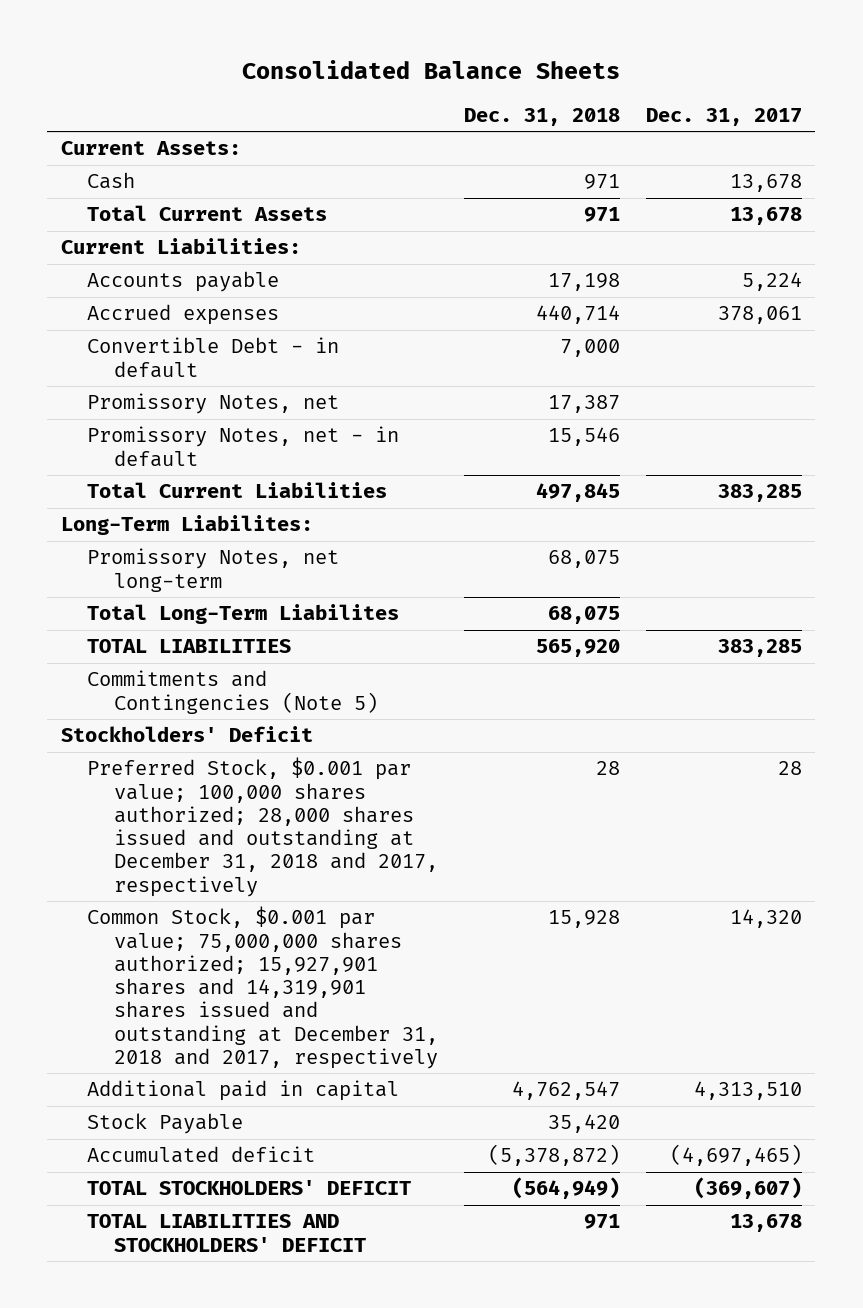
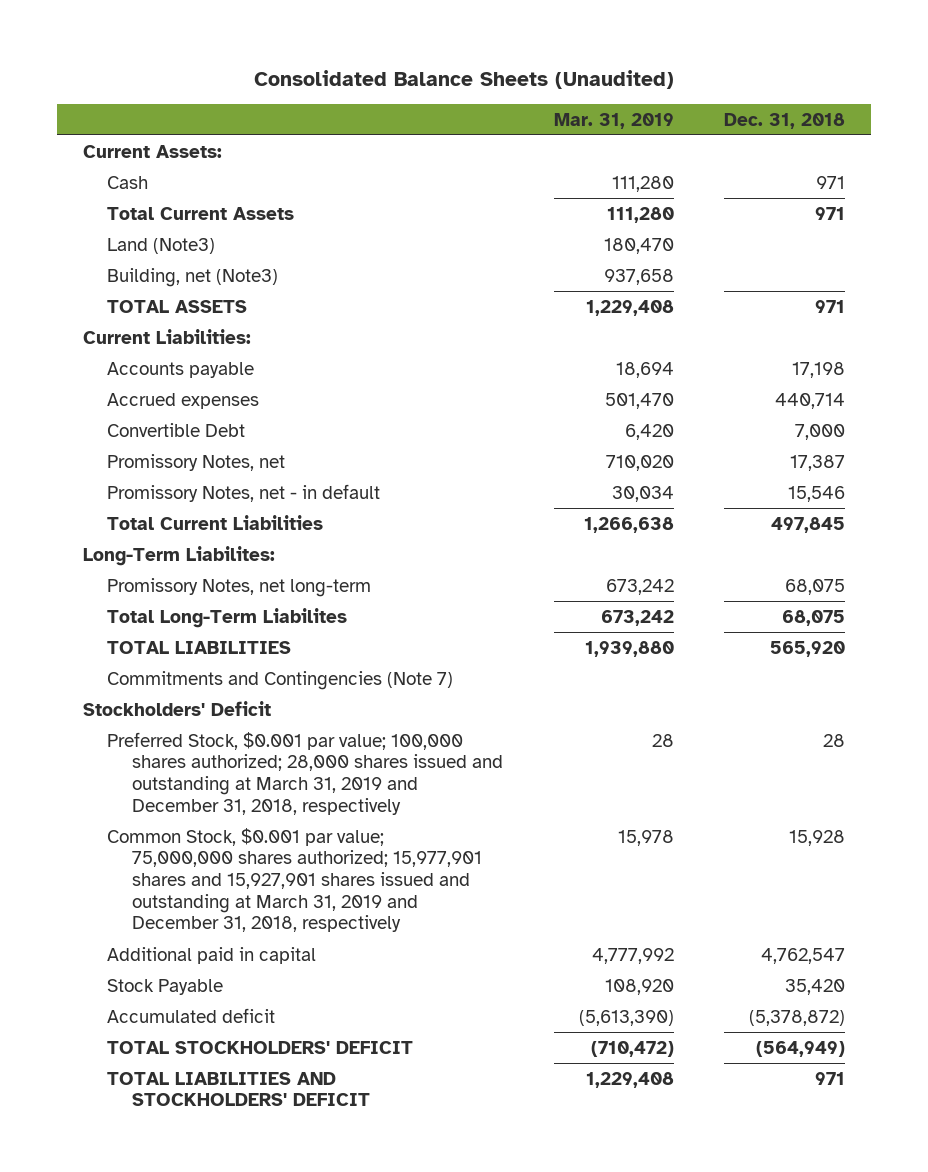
- Consolidated Balance Sheets
+ Consolidated Balance Sheets (Unaudited)
- | Dec. 31, 2018 | Dec. 31, 2017
+ | Mar. 31, 2019 | Dec. 31, 2018
+ Land (Note3) | 180,470 |
+ Building, net (Note3) | 937,658 |
+ TOTAL ASSETS | 1,229,408 | 971
- Convertible Debt - in default | 7,000 |
+ Convertible Debt | 6,420 | 7,000
- Commitments and Contingencies (Note 5)
+ Commitments and Contingencies (Note 7)
- Preferred Stock, $0.001 par value; 100,000 shares authorized; 28,000 shares issued and outstanding at December 31, 2018 and 2017, respectively | 28 | 28
- Common Stock, $0.001 par value; 75,000,000 shares authorized; 15,927,901 shares and 14,319,901 shares issued and outstanding at December 31, 2018 and 2017, respectively | 15,928 | 14,320
+ Preferred Stock, $0.001 par value; 100,000 shares authorized; 28,000 shares issued and outstanding at March 31, 2019 and December 31, 2018, respectively | 28 | 28
+ Common Stock, $0.001 par value; 75,000,000 shares authorized; 15,977,901 shares and 15,927,901 shares issued and outstanding at March 31, 2019 and December 31, 2018, respectively | 15,978 | 15,928

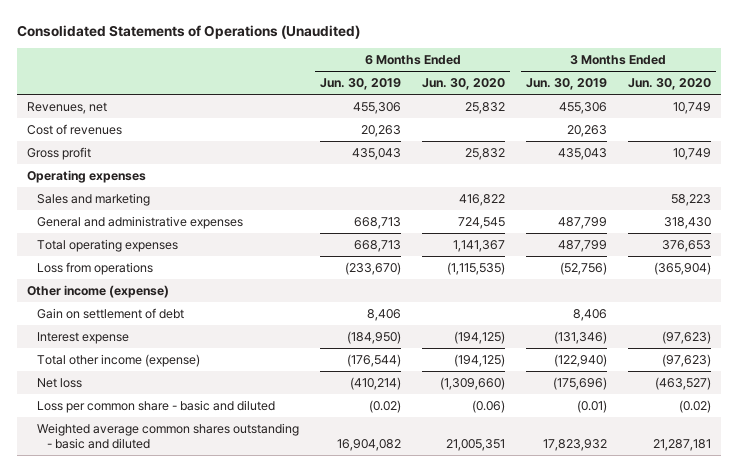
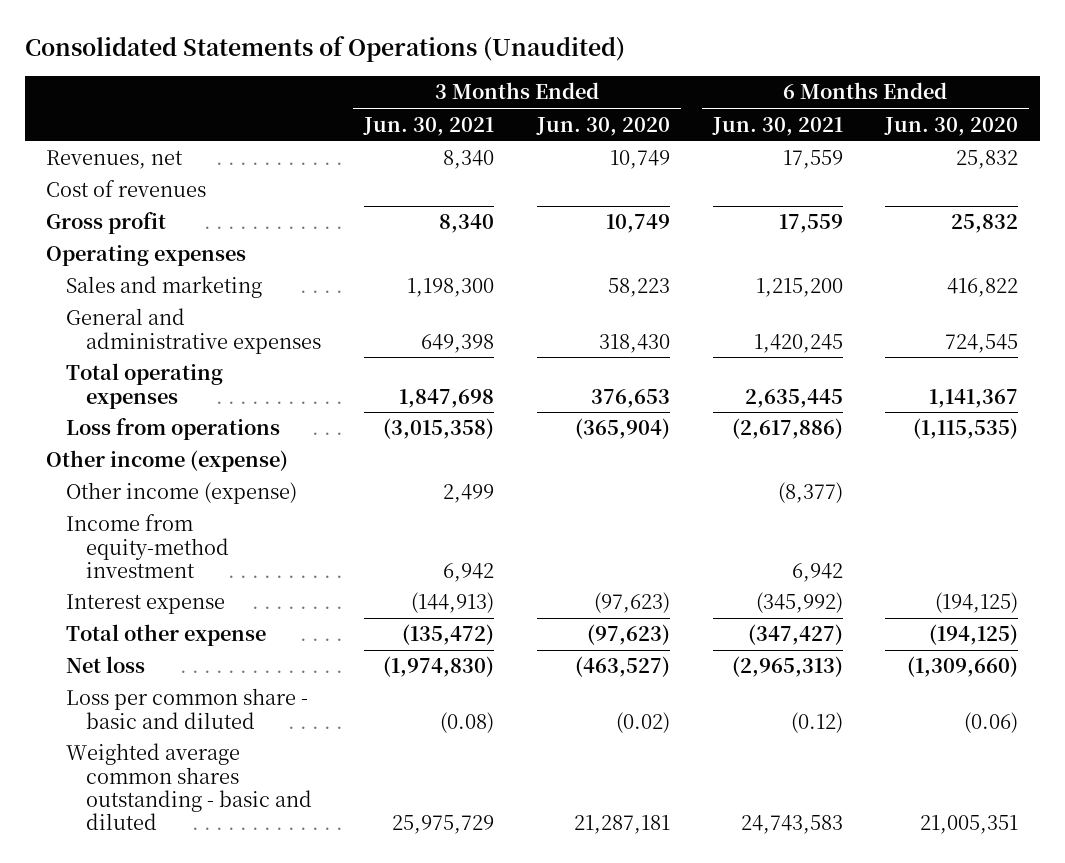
- | 6 Months Ended Jun. 30, 2019 | 6 Months Ended Jun. 30, 2020 | 3 Months Ended Jun. 30, 2019 | 3 Months Ended Jun. 30, 2020
+ | 3 Months Ended Jun. 30, 2021 | 3 Months Ended Jun. 30, 2020 | 6 Months Ended Jun. 30, 2021 | 6 Months Ended Jun. 30, 2020
- Gain on settlement of debt | 8,406 | | 8,406 |
+ Other income (expense) | 2,499 | | (8,377) |
+ Income from equity-method investment | 6,942 | | 6,942 |
- Total other income (expense) | (176,544) | (194,125) | (122,940) | (97,623)
+ Total other expense | (135,472) | (97,623) | (347,427) | (194,125)

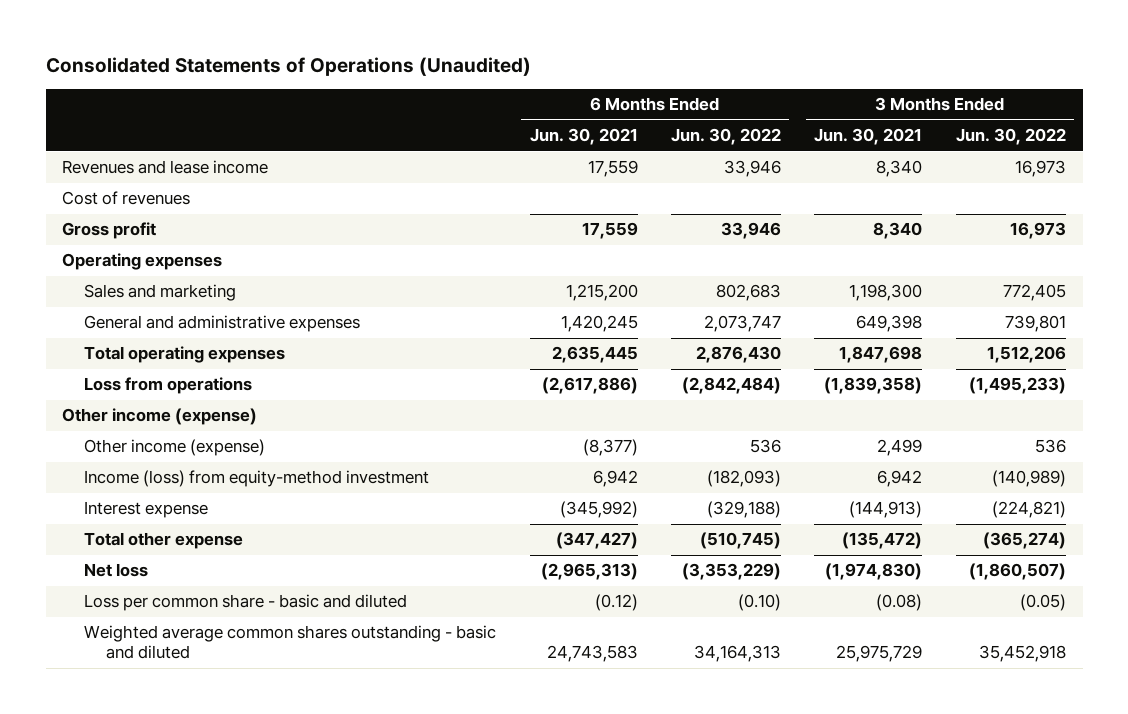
- | 3 Months Ended Jun. 30, 2021 | 3 Months Ended Jun. 30, 2020 | 6 Months Ended Jun. 30, 2021 | 6 Months Ended Jun. 30, 2020
+ | 6 Months Ended Jun. 30, 2021 | 6 Months Ended Jun. 30, 2022 | 3 Months Ended Jun. 30, 2021 | 3 Months Ended Jun. 30, 2022
- Revenues, net | 8,340 | 10,749 | 17,559 | 25,832
+ Revenues and lease income | 17,559 | 33,946 | 8,340 | 16,973
- Loss from operations | (3,015,358) | (365,904) | (2,617,886) | (1,115,535)
+ Loss from operations | (2,617,886) | (2,842,484) | (1,839,358) | (1,495,233)
- Income from equity-method investment | 6,942 | | 6,942 |
+ Income (loss) from equity-method investment | 6,942 | (182,093) | 6,942 | (140,989)

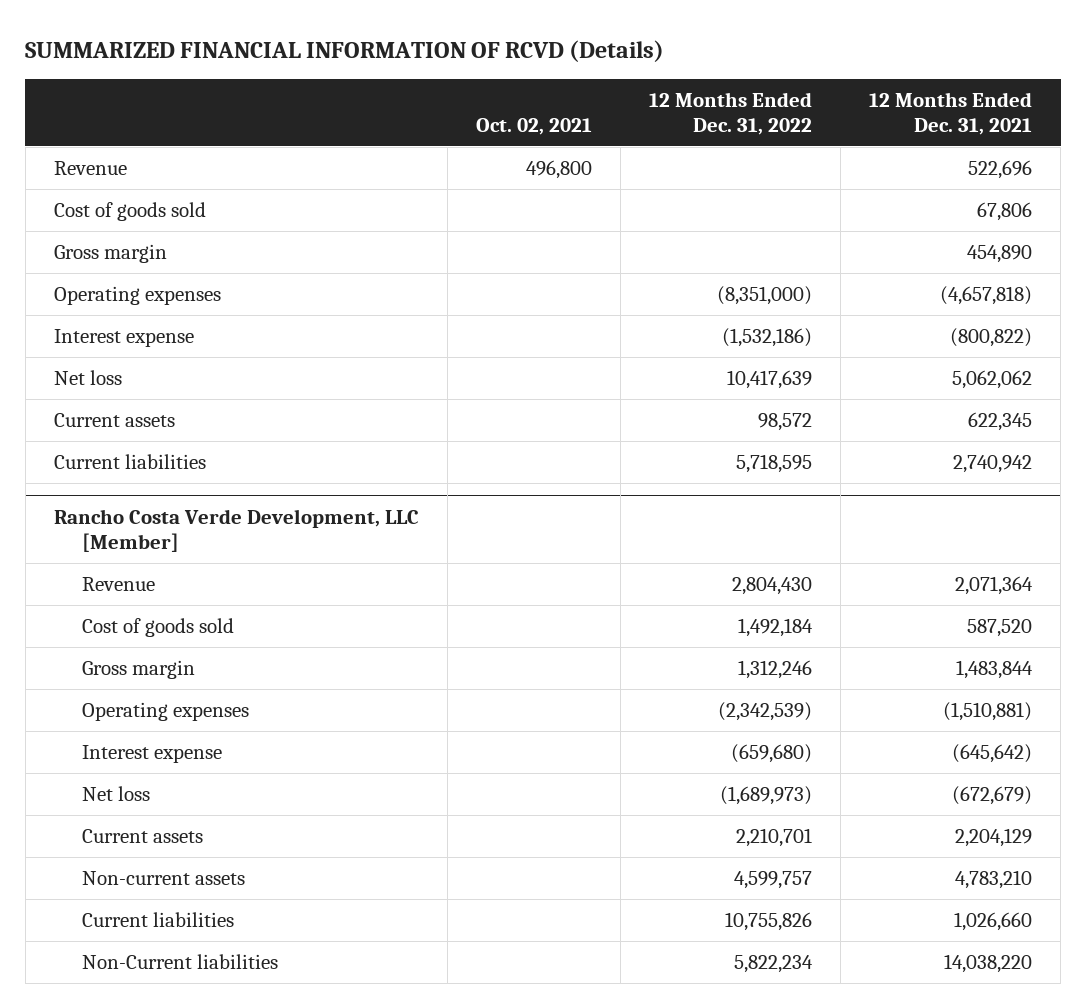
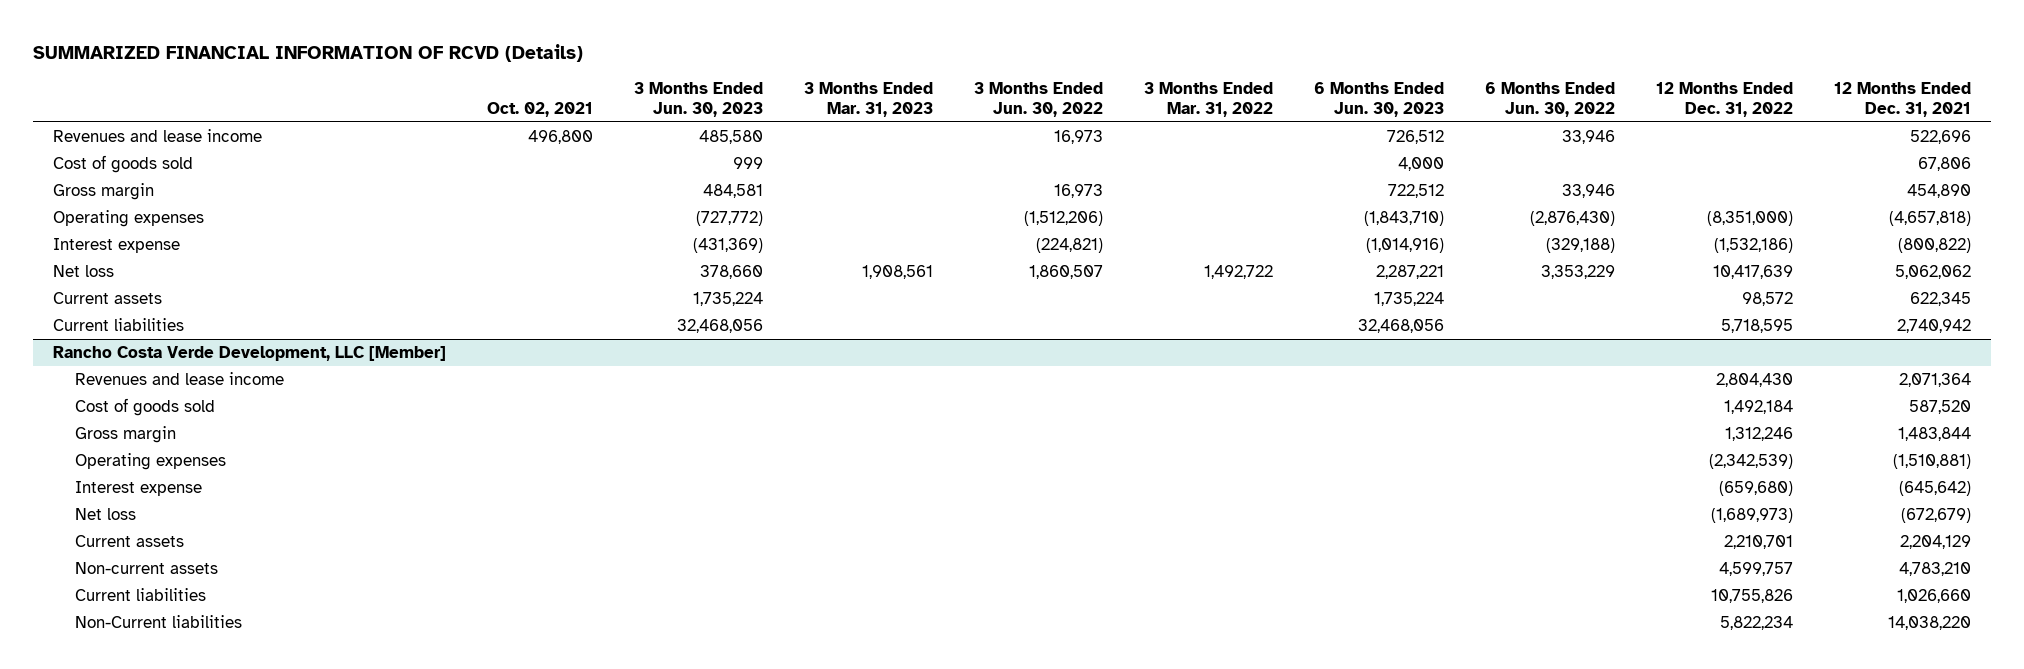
- | Oct. 02, 2021 | 12 Months Ended Dec. 31, 2022 | 12 Months Ended Dec. 31, 2021
+ | Oct. 02, 2021 | 3 Months Ended Jun. 30, 2023 | 3 Months Ended Mar. 31, 2023 | 3 Months Ended Jun. 30, 2022 | 3 Months Ended Mar. 31, 2022 | 6 Months Ended Jun. 30, 2023 | 6 Months Ended Jun. 30, 2022 | 12 Months Ended Dec. 31, 2022 | 12 Months Ended Dec. 31, 2021
- Revenue | 496,800 | | 522,696
+ Revenues and lease income | 496,800 | 485,580 | | 16,973 | | 726,512 | 33,946 | | 522,696
@ Rancho Costa Verde Development, LLC [Member]
- Revenue | | 2,804,430 | 2,071,364
+ Revenues and lease income | | | | | | | | 2,804,430 | 2,071,364

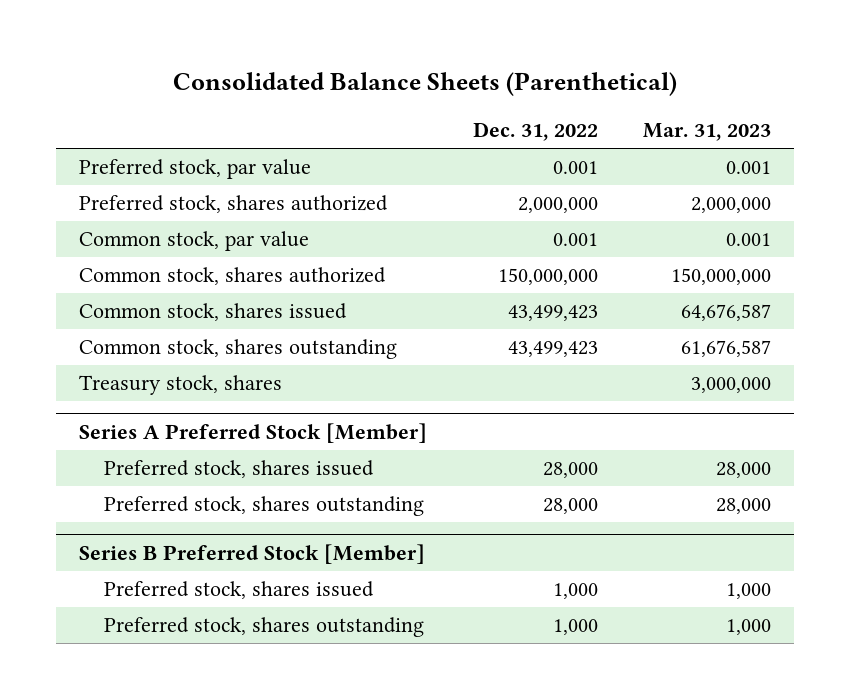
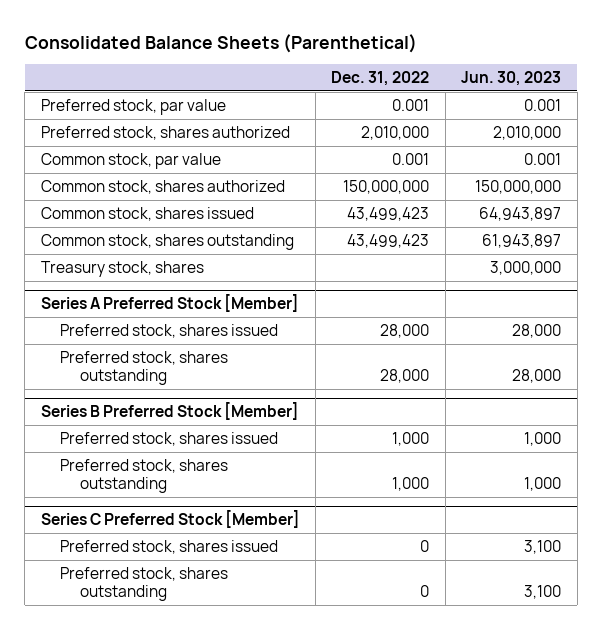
- | Dec. 31, 2022 | Mar. 31, 2023
+ | Dec. 31, 2022 | Jun. 30, 2023
- Preferred stock, shares authorized | 2,000,000 | 2,000,000
+ Preferred stock, shares authorized | 2,010,000 | 2,010,000
+ Series C Preferred Stock [Member]
+ Preferred stock, shares issued | 0 | 3,100
+ Preferred stock, shares outstanding | 0 | 3,100

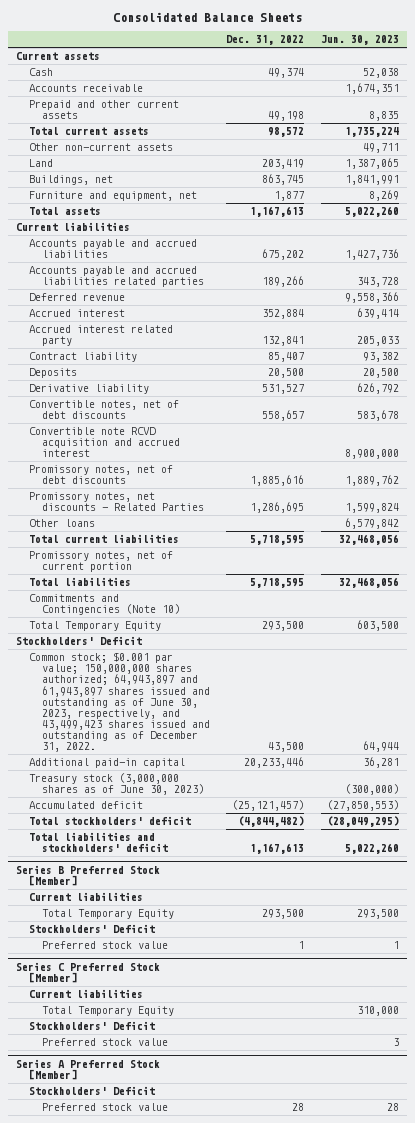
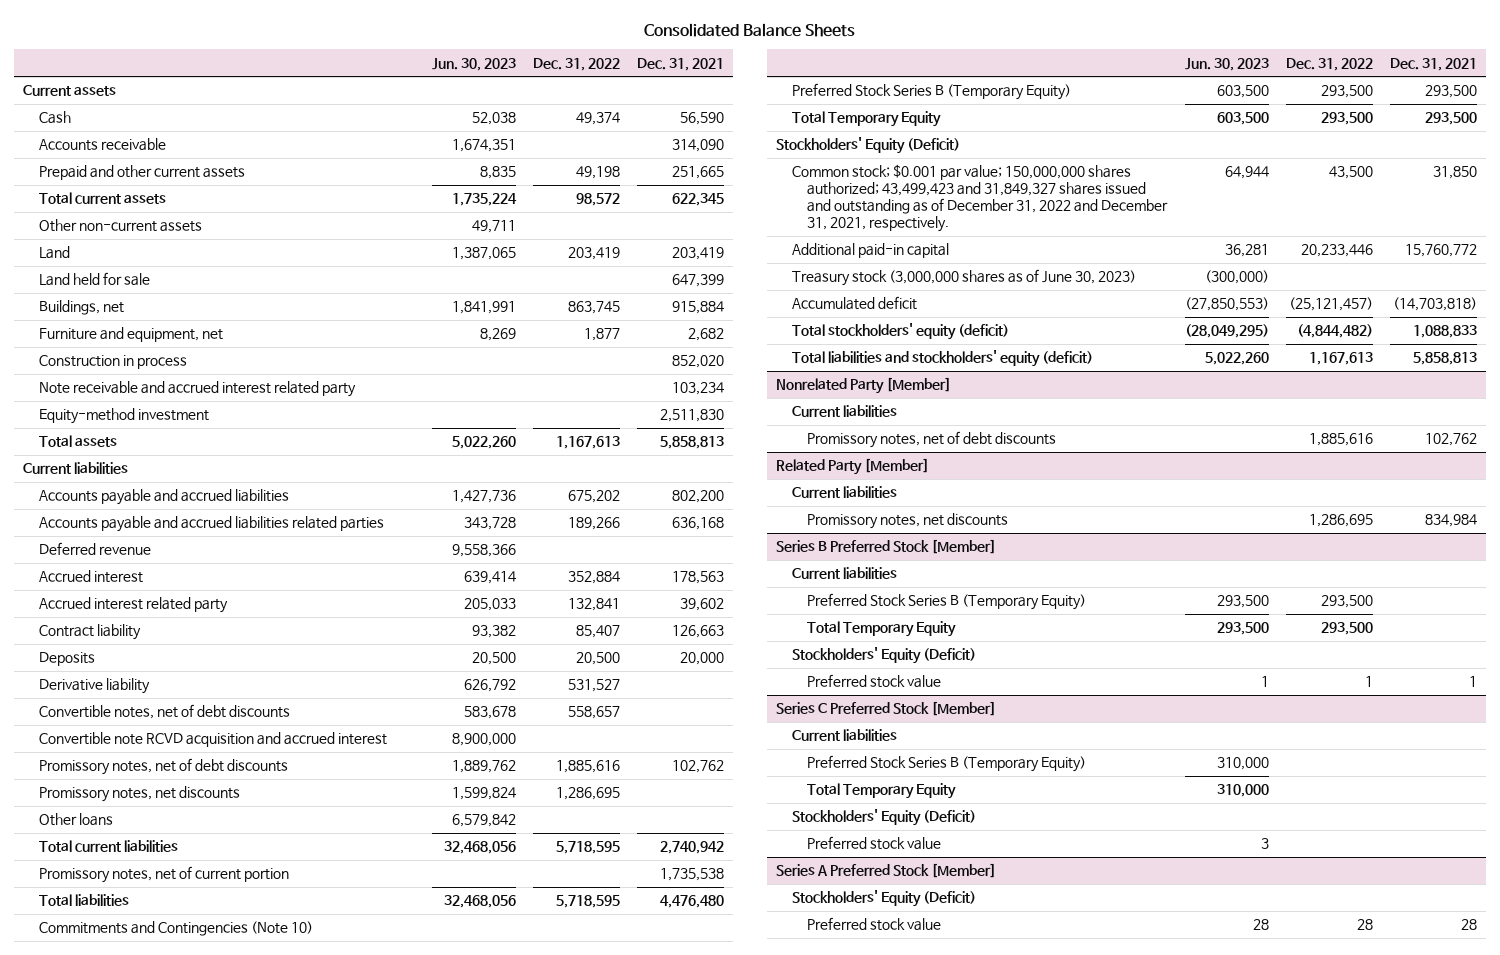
- | Dec. 31, 2022 | Jun. 30, 2023
+ | Jun. 30, 2023 | Dec. 31, 2022 | Dec. 31, 2021
+ Land held for sale | | | 647,399
+ Construction in process | | | 852,020
+ Note receivable and accrued interest related party | | | 103,234
+ Equity-method investment | | | 2,511,830
- Promissory notes, net discounts - Related Parties | 1,286,695 | 1,599,824
+ Promissory notes, net discounts | 1,599,824 | 1,286,695 |
+ Preferred Stock Series B (Temporary Equity) | 603,500 | 293,500 | 293,500
- Stockholders' Deficit
- Common stock; $0.001 par value; 150,000,000 shares authorized; 64,943,897 and 61,943,897 shares issued and outstanding as of June 30, 2023, respectively, and 43,499,423 shares issued and outstanding as of December 31, 2022. | 43,500 | 64,944
+ Stockholders' Equity (Deficit)
+ Common stock; $0.001 par value; 150,000,000 shares authorized; 43,499,423 and 31,849,327 shares issued and outstanding as of December 31, 2022 and December 31, 2021, respectively. | 64,944 | 43,500 | 31,850
- Total stockholders' deficit | (4,844,482) | (28,049,295)
- Total liabilities and stockholders' deficit | 1,167,613 | 5,022,260
+ Total stockholders' equity (deficit) | (28,049,295) | (4,844,482) | 1,088,833
+ Total liabilities and stockholders' equity (deficit) | 5,022,260 | 1,167,613 | 5,858,813
+ Nonrelated Party [Member]
+ Current liabilities
+ Promissory notes, net of debt discounts | | 1,885,616 | 102,762
+ Related Party [Member]
+ Current liabilities
+ Promissory notes, net discounts | | 1,286,695 | 834,984
@ Series B Preferred Stock [Member]
+ Preferred Stock Series B (Temporary Equity) | 293,500 | 293,500 |
- Stockholders' Deficit
+ Stockholders' Equity (Deficit)
@ Series C Preferred Stock [Member]
+ Preferred Stock Series B (Temporary Equity) | 310,000 | |
- Stockholders' Deficit
+ Stockholders' Equity (Deficit)
@ Series A Preferred Stock [Member]
- Stockholders' Deficit
+ Stockholders' Equity (Deficit)

